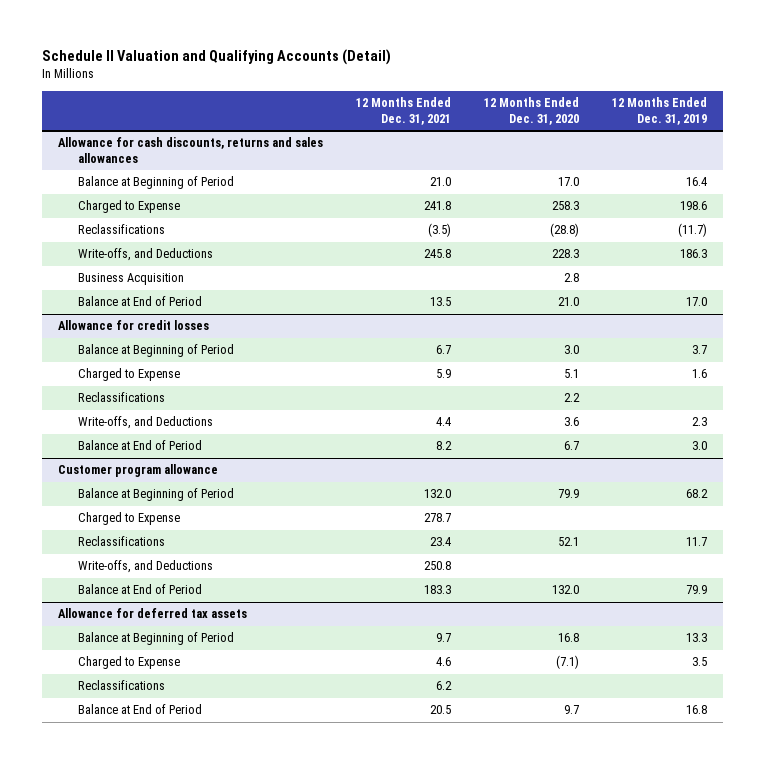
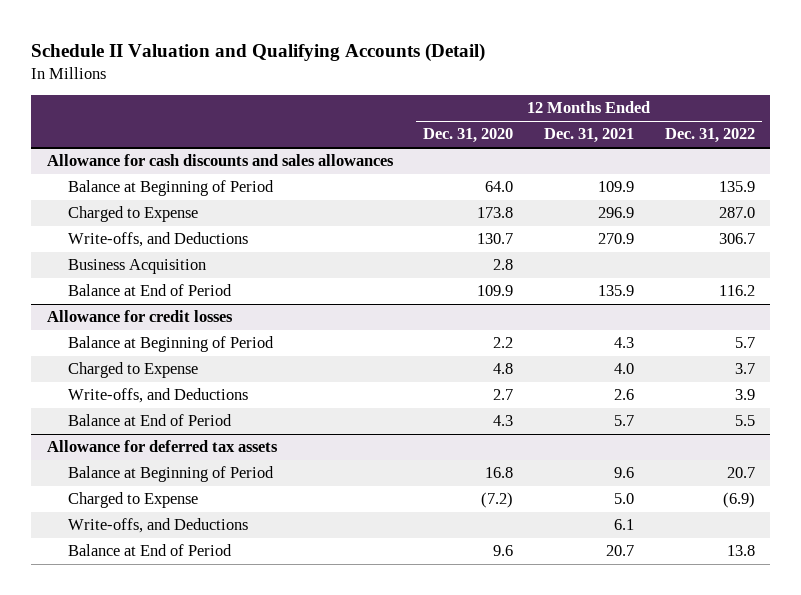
- | 12 Months Ended Dec. 31, 2021 | 12 Months Ended Dec. 31, 2020 | 12 Months Ended Dec. 31, 2019
+ | 12 Months Ended Dec. 31, 2020 | 12 Months Ended Dec. 31, 2021 | 12 Months Ended Dec. 31, 2022
- Allowance for cash discounts, returns and sales allowances
- Balance at Beginning of Period | 21.0 | 17.0 | 16.4
- Charged to Expense | 241.8 | 258.3 | 198.6
- Reclassifications | (3.5) | (28.8) | (11.7)
- Write-offs, and Deductions | 245.8 | 228.3 | 186.3
+ Allowance for cash discounts and sales allowances
+ Balance at Beginning of Period | 64.0 | 109.9 | 135.9
+ Charged to Expense | 173.8 | 296.9 | 287.0
+ Write-offs, and Deductions | 130.7 | 270.9 | 306.7
- Balance at End of Period | 13.5 | 21.0 | 17.0
+ Balance at End of Period | 109.9 | 135.9 | 116.2
@ Allowance for credit losses
- Balance at Beginning of Period | 6.7 | 3.0 | 3.7
- Charged to Expense | 5.9 | 5.1 | 1.6
- Reclassifications | | 2.2 |
- Write-offs, and Deductions | 4.4 | 3.6 | 2.3
- Balance at End of Period | 8.2 | 6.7 | 3.0
- Customer program allowance
- Balance at Beginning of Period | 132.0 | 79.9 | 68.2
- Charged to Expense | 278.7 | |
- Reclassifications | 23.4 | 52.1 | 11.7
- Write-offs, and Deductions | 250.8 | |
- Balance at End of Period | 183.3 | 132.0 | 79.9
@ Allowance for credit losses
+ Balance at Beginning of Period | 2.2 | 4.3 | 5.7
+ Charged to Expense | 4.8 | 4.0 | 3.7
+ Write-offs, and Deductions | 2.7 | 2.6 | 3.9
+ Balance at End of Period | 4.3 | 5.7 | 5.5
@ Allowance for deferred tax assets
- Balance at Beginning of Period | 9.7 | 16.8 | 13.3
- Charged to Expense | 4.6 | (7.1) | 3.5
- Reclassifications | 6.2 | |
- Balance at End of Period | 20.5 | 9.7 | 16.8
+ Balance at Beginning of Period | 16.8 | 9.6 | 20.7
+ Charged to Expense | (7.2) | 5.0 | (6.9)
+ Write-offs, and Deductions | | 6.1 |
+ Balance at End of Period | 9.6 | 20.7 | 13.8

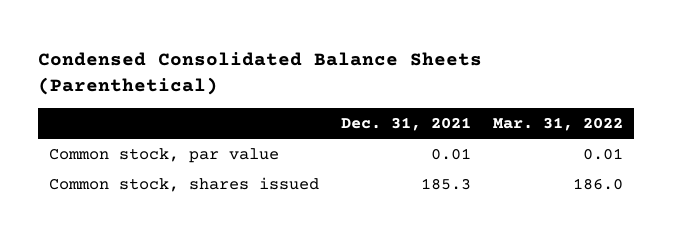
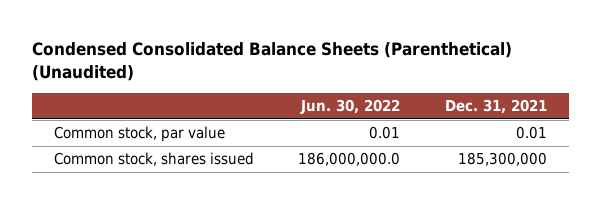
- Condensed Consolidated Balance Sheets (Parenthetical)
+ Condensed Consolidated Balance Sheets (Parenthetical) (Unaudited)
- | Dec. 31, 2021 | Mar. 31, 2022
+ | Jun. 30, 2022 | Dec. 31, 2021
- Common stock, shares issued | 185.3 | 186.0
+ Common stock, shares issued | 186,000,000.0 | 185,300,000

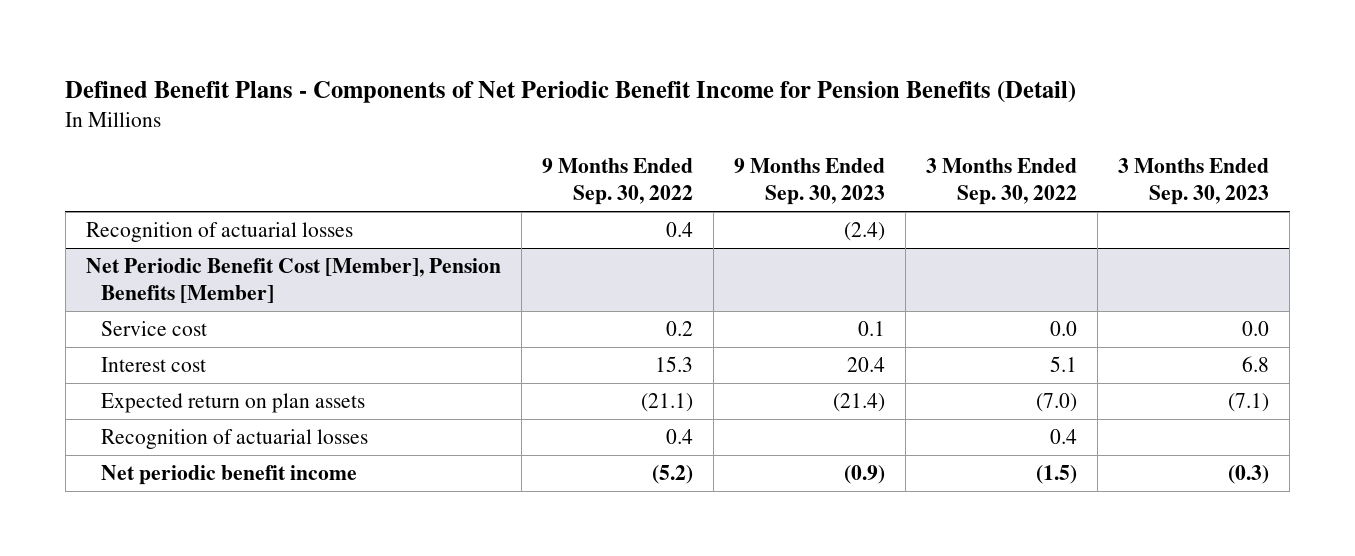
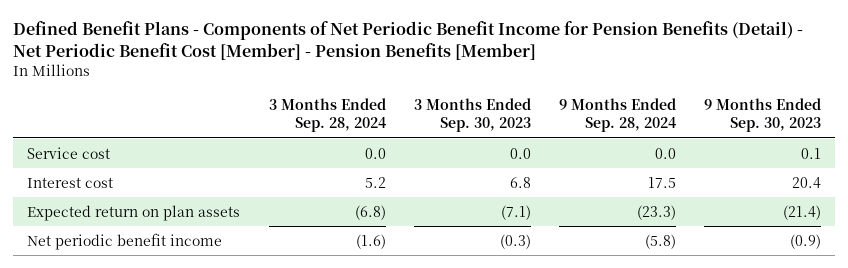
- Defined Benefit Plans - Components of Net Periodic Benefit Income for Pension Benefits (Detail)
+ Defined Benefit Plans - Components of Net Periodic Benefit Income for Pension Benefits (Detail) - Net Periodic Benefit Cost [Member] - Pension Benefits [Member]
- | 9 Months Ended Sep. 30, 2022 | 9 Months Ended Sep. 30, 2023 | 3 Months Ended Sep. 30, 2022 | 3 Months Ended Sep. 30, 2023
+ | 3 Months Ended Sep. 28, 2024 | 3 Months Ended Sep. 30, 2023 | 9 Months Ended Sep. 28, 2024 | 9 Months Ended Sep. 30, 2023
- Recognition of actuarial losses | 0.4 | (2.4) | |
- Net Periodic Benefit Cost [Member], Pension Benefits [Member]
- Recognition of actuarial losses | 0.4 | | 0.4 |

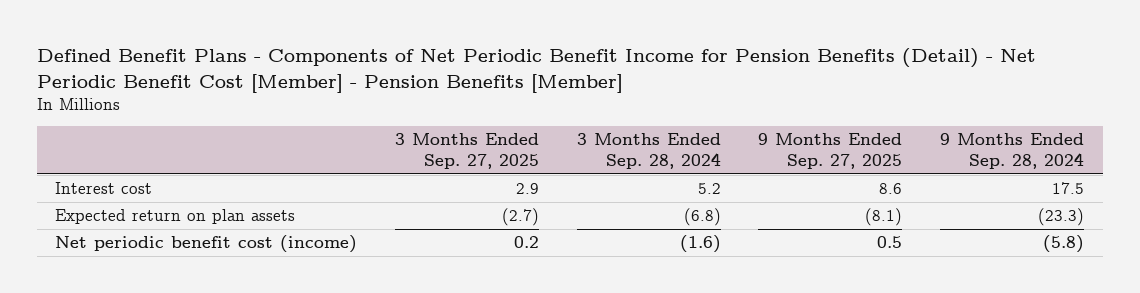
- | 3 Months Ended Sep. 28, 2024 | 3 Months Ended Sep. 30, 2023 | 9 Months Ended Sep. 28, 2024 | 9 Months Ended Sep. 30, 2023
+ | 3 Months Ended Sep. 27, 2025 | 3 Months Ended Sep. 28, 2024 | 9 Months Ended Sep. 27, 2025 | 9 Months Ended Sep. 28, 2024
- Service cost | 0.0 | 0.0 | 0.0 | 0.1
- Net periodic benefit income | (1.6) | (0.3) | (5.8) | (0.9)
+ Net periodic benefit cost (income) | 0.2 | (1.6) | 0.5 | (5.8)

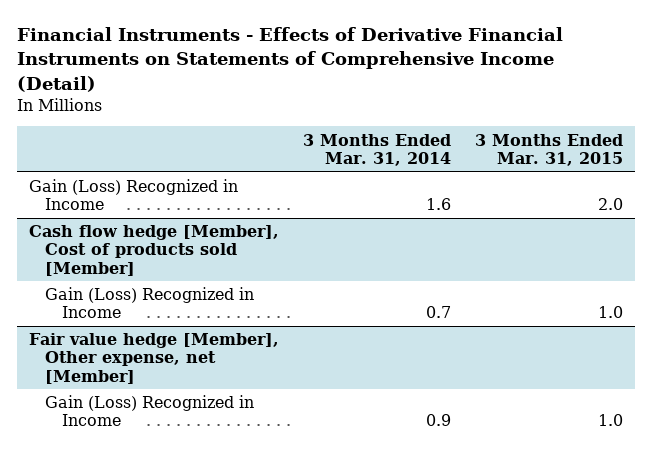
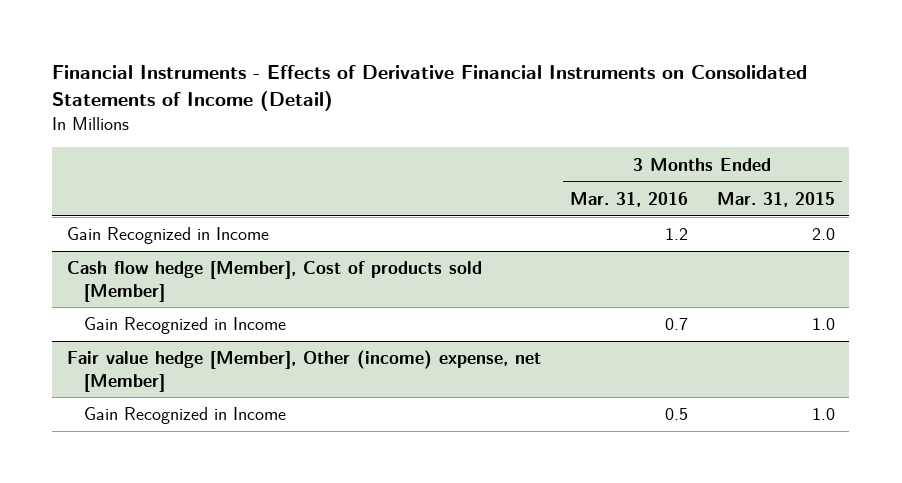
- Financial Instruments - Effects of Derivative Financial Instruments on Statements of Comprehensive Income (Detail)
+ Financial Instruments - Effects of Derivative Financial Instruments on Consolidated Statements of Income (Detail)
- | 3 Months Ended Mar. 31, 2014 | 3 Months Ended Mar. 31, 2015
+ | 3 Months Ended Mar. 31, 2016 | 3 Months Ended Mar. 31, 2015
- Gain (Loss) Recognized in Income | 1.6 | 2.0
+ Gain Recognized in Income | 1.2 | 2.0
@ Cash flow hedge [Member], Cost of products sold [Member]
- Gain (Loss) Recognized in Income | 0.7 | 1.0
- Fair value hedge [Member], Other expense, net [Member]
- Gain (Loss) Recognized in Income | 0.9 | 1.0
@ Cash flow hedge [Member], Cost of products sold [Member]
+ Gain Recognized in Income | 0.7 | 1.0
+ Fair value hedge [Member], Other (income) expense, net [Member]
+ Gain Recognized in Income | 0.5 | 1.0

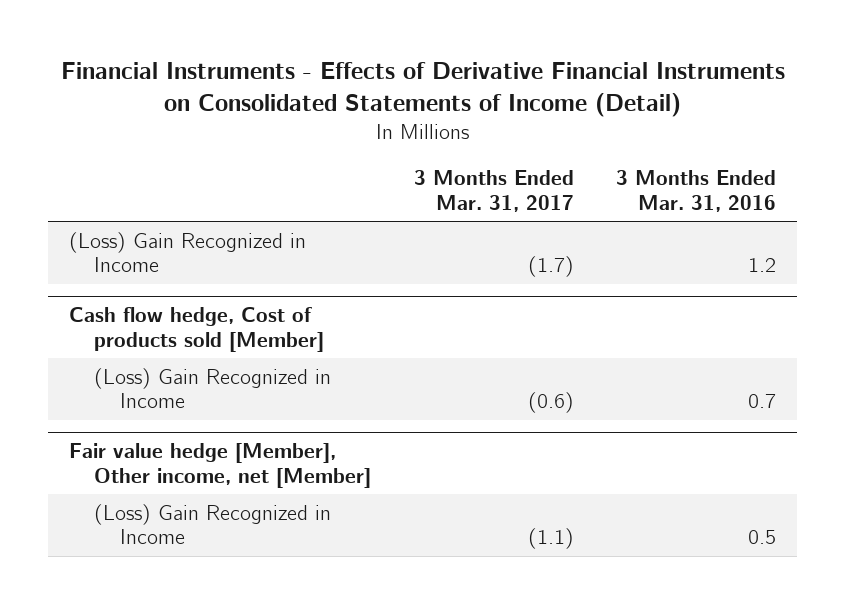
- | 3 Months Ended Mar. 31, 2016 | 3 Months Ended Mar. 31, 2015
+ | 3 Months Ended Mar. 31, 2017 | 3 Months Ended Mar. 31, 2016
- Gain Recognized in Income | 1.2 | 2.0
- Cash flow hedge [Member], Cost of products sold [Member]
- Gain Recognized in Income | 0.7 | 1.0
- Fair value hedge [Member], Other (income) expense, net [Member]
- Gain Recognized in Income | 0.5 | 1.0
+ (Loss) Gain Recognized in Income | (1.7) | 1.2
+ Cash flow hedge, Cost of products sold [Member]
+ (Loss) Gain Recognized in Income | (0.6) | 0.7
+ Fair value hedge [Member], Other income, net [Member]
+ (Loss) Gain Recognized in Income | (1.1) | 0.5

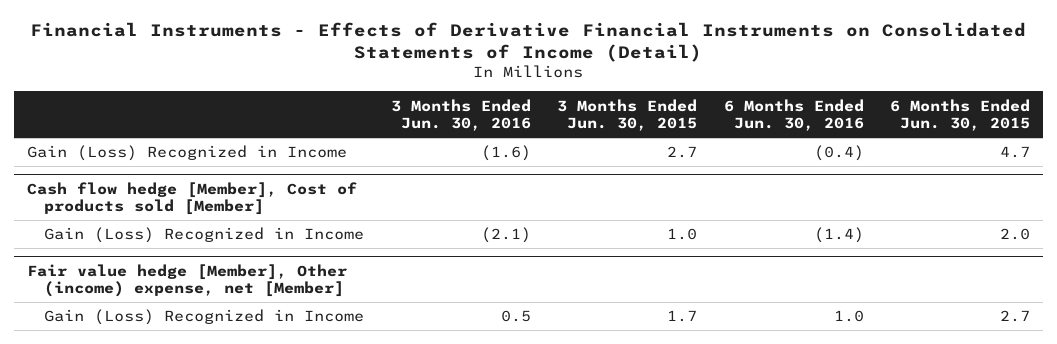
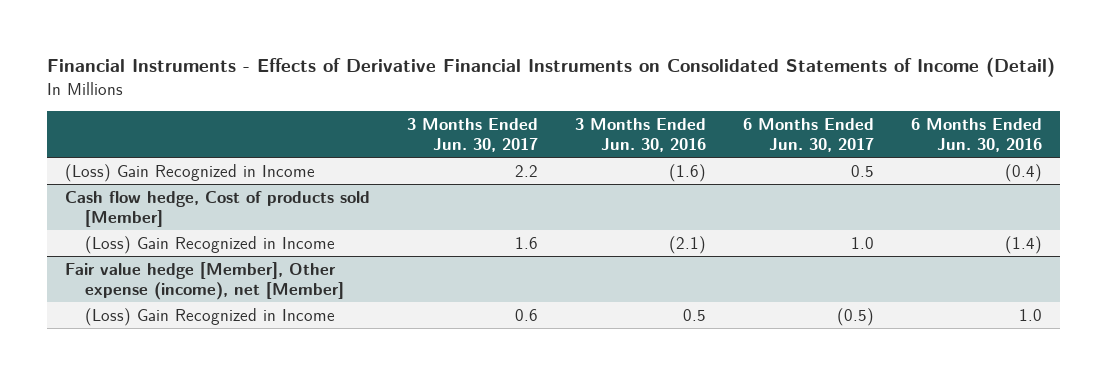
- | 3 Months Ended Jun. 30, 2016 | 3 Months Ended Jun. 30, 2015 | 6 Months Ended Jun. 30, 2016 | 6 Months Ended Jun. 30, 2015
+ | 3 Months Ended Jun. 30, 2017 | 3 Months Ended Jun. 30, 2016 | 6 Months Ended Jun. 30, 2017 | 6 Months Ended Jun. 30, 2016
- Gain (Loss) Recognized in Income | (1.6) | 2.7 | (0.4) | 4.7
- Cash flow hedge [Member], Cost of products sold [Member]
- Gain (Loss) Recognized in Income | (2.1) | 1.0 | (1.4) | 2.0
- Fair value hedge [Member], Other (income) expense, net [Member]
- Gain (Loss) Recognized in Income | 0.5 | 1.7 | 1.0 | 2.7
+ (Loss) Gain Recognized in Income | 2.2 | (1.6) | 0.5 | (0.4)
+ Cash flow hedge, Cost of products sold [Member]
+ (Loss) Gain Recognized in Income | 1.6 | (2.1) | 1.0 | (1.4)
+ Fair value hedge [Member], Other expense (income), net [Member]
+ (Loss) Gain Recognized in Income | 0.6 | 0.5 | (0.5) | 1.0

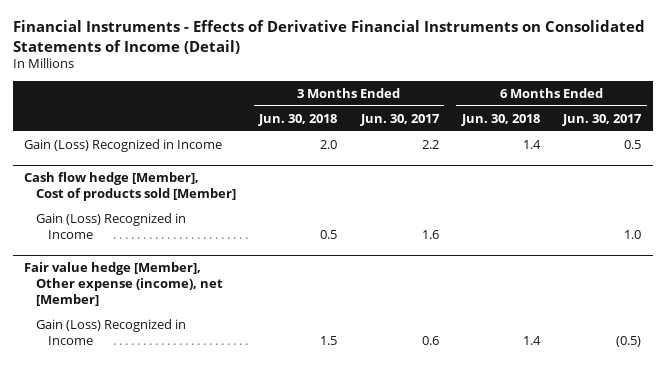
- | 3 Months Ended Jun. 30, 2017 | 3 Months Ended Jun. 30, 2016 | 6 Months Ended Jun. 30, 2017 | 6 Months Ended Jun. 30, 2016
+ | 3 Months Ended Jun. 30, 2018 | 3 Months Ended Jun. 30, 2017 | 6 Months Ended Jun. 30, 2018 | 6 Months Ended Jun. 30, 2017
- (Loss) Gain Recognized in Income | 2.2 | (1.6) | 0.5 | (0.4)
- Cash flow hedge, Cost of products sold [Member]
- (Loss) Gain Recognized in Income | 1.6 | (2.1) | 1.0 | (1.4)
+ Gain (Loss) Recognized in Income | 2.0 | 2.2 | 1.4 | 0.5
+ Cash flow hedge [Member], Cost of products sold [Member]
+ Gain (Loss) Recognized in Income | 0.5 | 1.6 | | 1.0
@ Fair value hedge [Member], Other expense (income), net [Member]
- (Loss) Gain Recognized in Income | 0.6 | 0.5 | (0.5) | 1.0
+ Gain (Loss) Recognized in Income | 1.5 | 0.6 | 1.4 | (0.5)

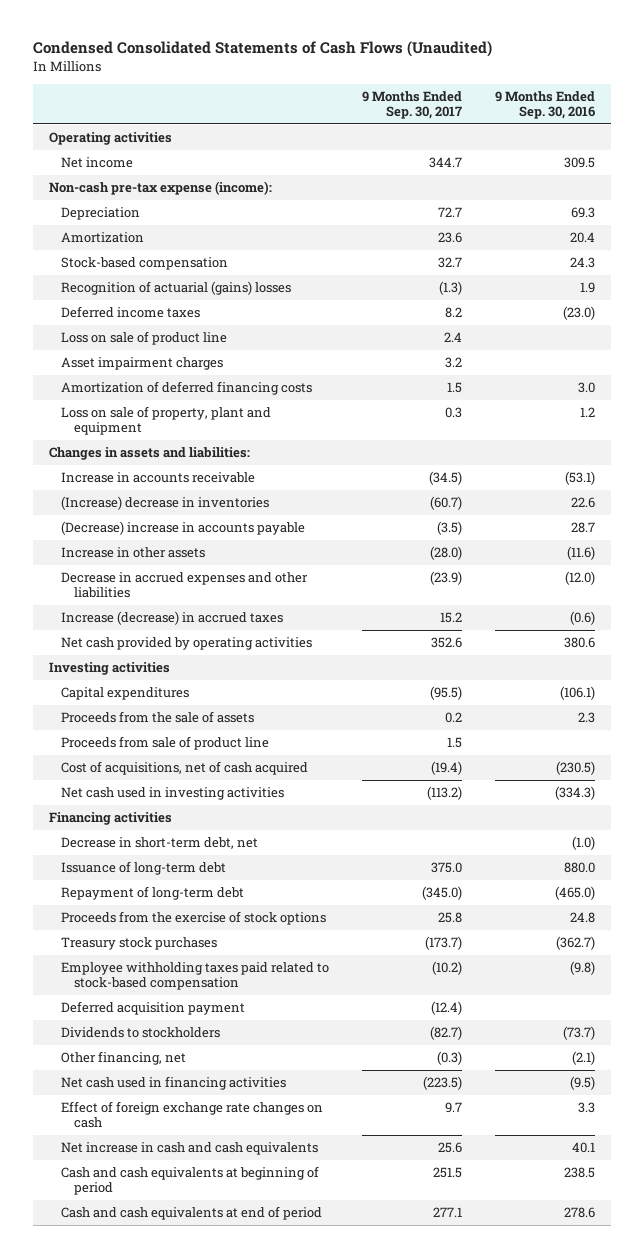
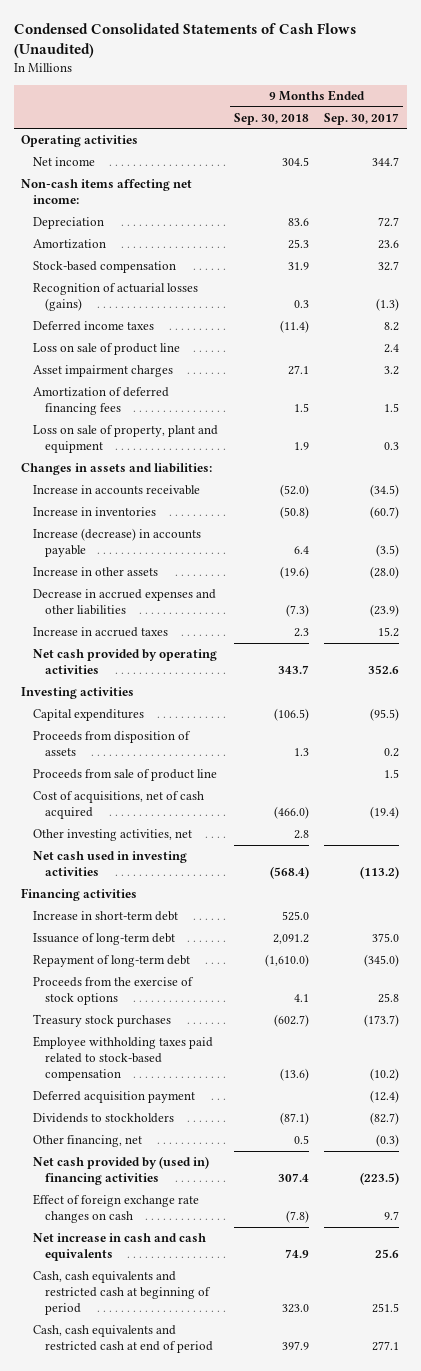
- | 9 Months Ended Sep. 30, 2017 | 9 Months Ended Sep. 30, 2016
+ | 9 Months Ended Sep. 30, 2018 | 9 Months Ended Sep. 30, 2017
- Non-cash pre-tax expense (income):
+ Non-cash items affecting net income:
- Recognition of actuarial (gains) losses | (1.3) | 1.9
+ Recognition of actuarial losses (gains) | 0.3 | (1.3)
- Amortization of deferred financing costs | 1.5 | 3.0
+ Amortization of deferred financing fees | 1.5 | 1.5
- (Increase) decrease in inventories | (60.7) | 22.6
- (Decrease) increase in accounts payable | (3.5) | 28.7
+ Increase in inventories | (50.8) | (60.7)
+ Increase (decrease) in accounts payable | 6.4 | (3.5)
- Increase (decrease) in accrued taxes | 15.2 | (0.6)
+ Increase in accrued taxes | 2.3 | 15.2
- Proceeds from the sale of assets | 0.2 | 2.3
+ Proceeds from disposition of assets | 1.3 | 0.2
+ Other investing activities, net | 2.8 |
- Decrease in short-term debt, net | | (1.0)
+ Increase in short-term debt | 525.0 |
- Net cash used in financing activities | (223.5) | (9.5)
+ Net cash provided by (used in) financing activities | 307.4 | (223.5)
- Cash and cash equivalents at beginning of period | 251.5 | 238.5
- Cash and cash equivalents at end of period | 277.1 | 278.6
+ Cash, cash equivalents and restricted cash at beginning of period | 323.0 | 251.5
+ Cash, cash equivalents and restricted cash at end of period | 397.9 | 277.1

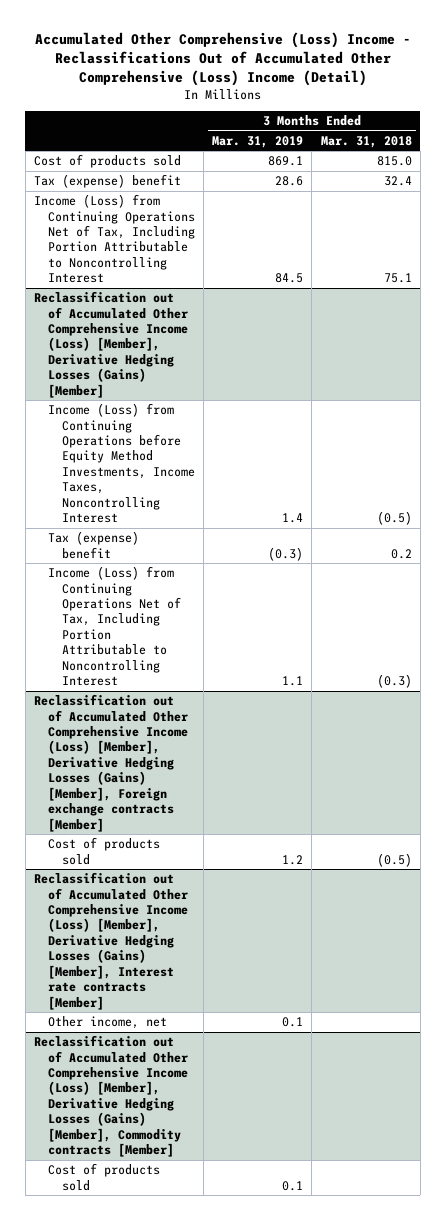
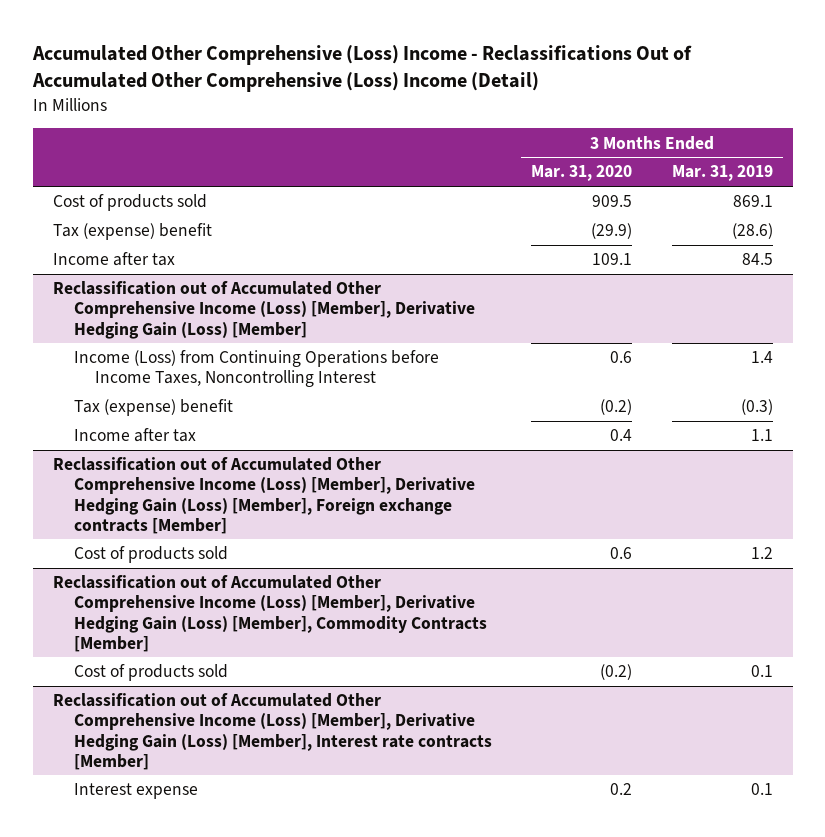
- | 3 Months Ended Mar. 31, 2019 | 3 Months Ended Mar. 31, 2018
+ | 3 Months Ended Mar. 31, 2020 | 3 Months Ended Mar. 31, 2019
- Tax (expense) benefit | 28.6 | 32.4
- Income (Loss) from Continuing Operations Net of Tax, Including Portion Attributable to Noncontrolling Interest | 84.5 | 75.1
- Reclassification out of Accumulated Other Comprehensive Income (Loss) [Member], Derivative Hedging Losses (Gains) [Member]
- Income (Loss) from Continuing Operations before Equity Method Investments, Income Taxes, Noncontrolling Interest | 1.4 | (0.5)
+ Tax (expense) benefit | (29.9) | (28.6)
+ Income after tax | 109.1 | 84.5
+ Reclassification out of Accumulated Other Comprehensive Income (Loss) [Member], Derivative Hedging Gain (Loss) [Member]
+ Income (Loss) from Continuing Operations before Income Taxes, Noncontrolling Interest | 0.6 | 1.4
- Income (Loss) from Continuing Operations Net of Tax, Including Portion Attributable to Noncontrolling Interest | 1.1 | (0.3)
- Reclassification out of Accumulated Other Comprehensive Income (Loss) [Member], Derivative Hedging Losses (Gains) [Member], Foreign exchange contracts [Member]
+ Income after tax | 0.4 | 1.1
+ Reclassification out of Accumulated Other Comprehensive Income (Loss) [Member], Derivative Hedging Gain (Loss) [Member], Foreign exchange contracts [Member]
- Reclassification out of Accumulated Other Comprehensive Income (Loss) [Member], Derivative Hedging Losses (Gains) [Member], Interest rate contracts [Member]
- Other income, net | 0.1 |
- Reclassification out of Accumulated Other Comprehensive Income (Loss) [Member], Derivative Hedging Losses (Gains) [Member], Commodity contracts [Member]
+ Reclassification out of Accumulated Other Comprehensive Income (Loss) [Member], Derivative Hedging Gain (Loss) [Member], Commodity Contracts [Member]
+ Reclassification out of Accumulated Other Comprehensive Income (Loss) [Member], Derivative Hedging Gain (Loss) [Member], Interest rate contracts [Member]
+ Interest expense | 0.2 | 0.1

